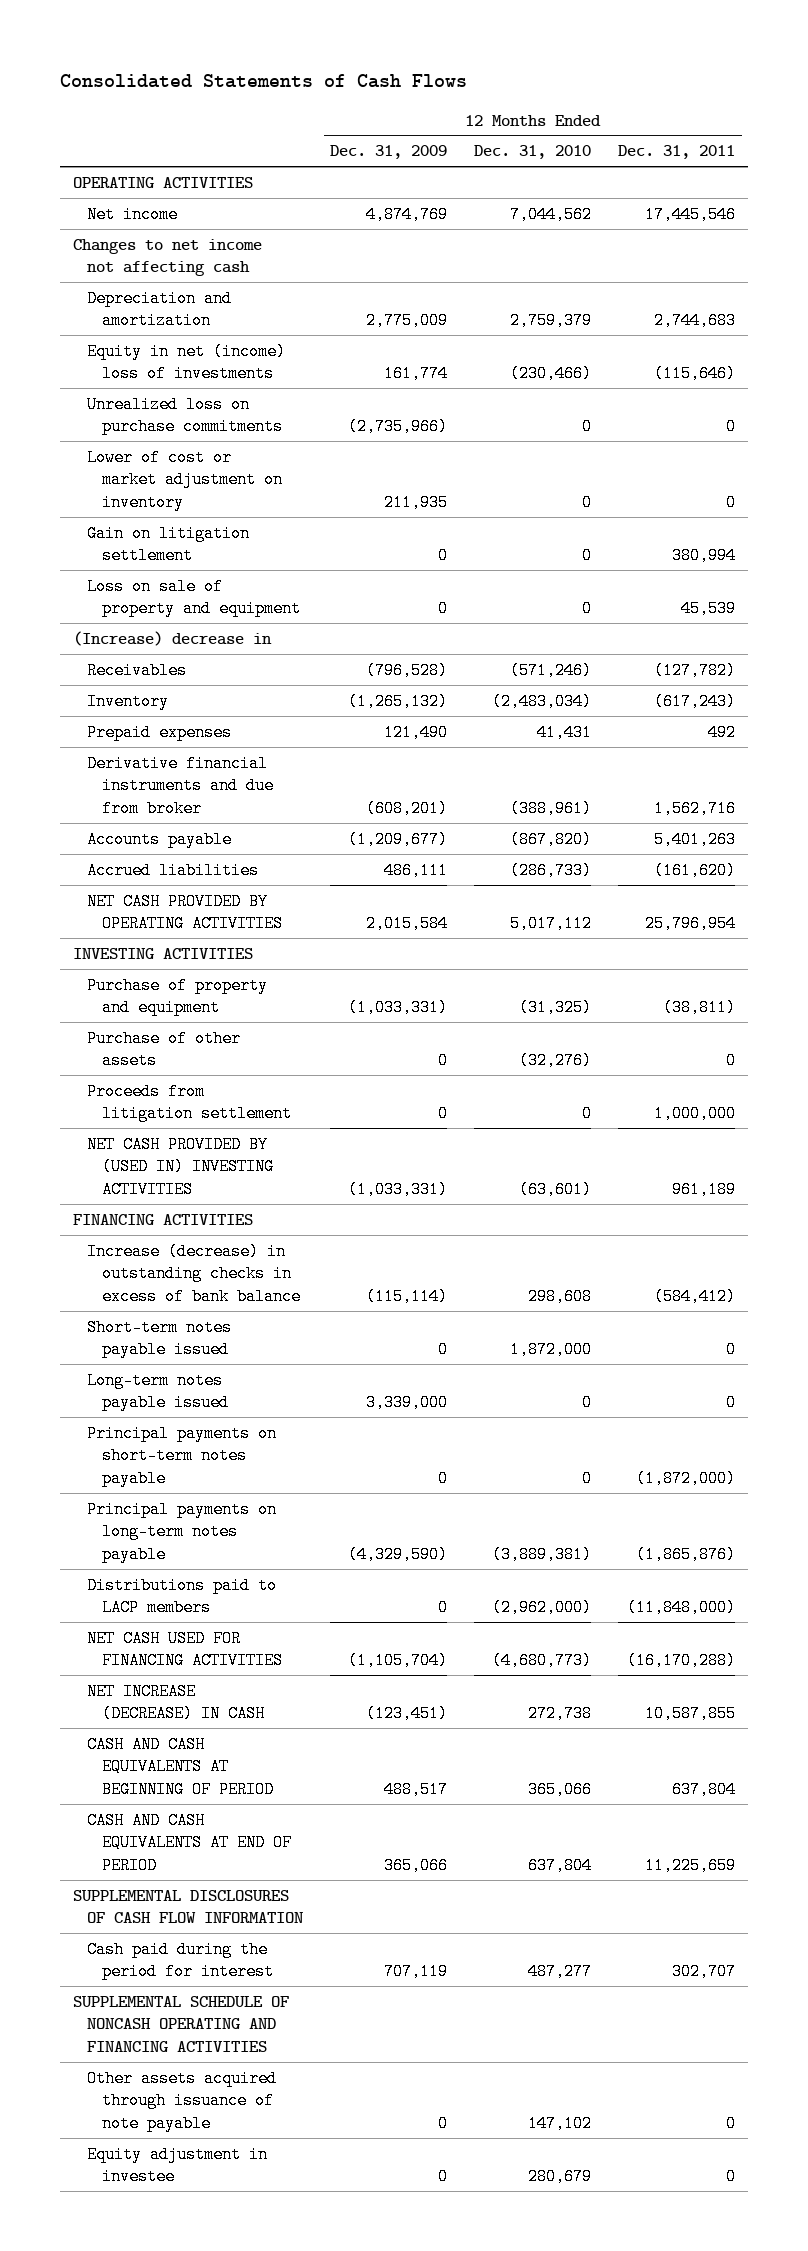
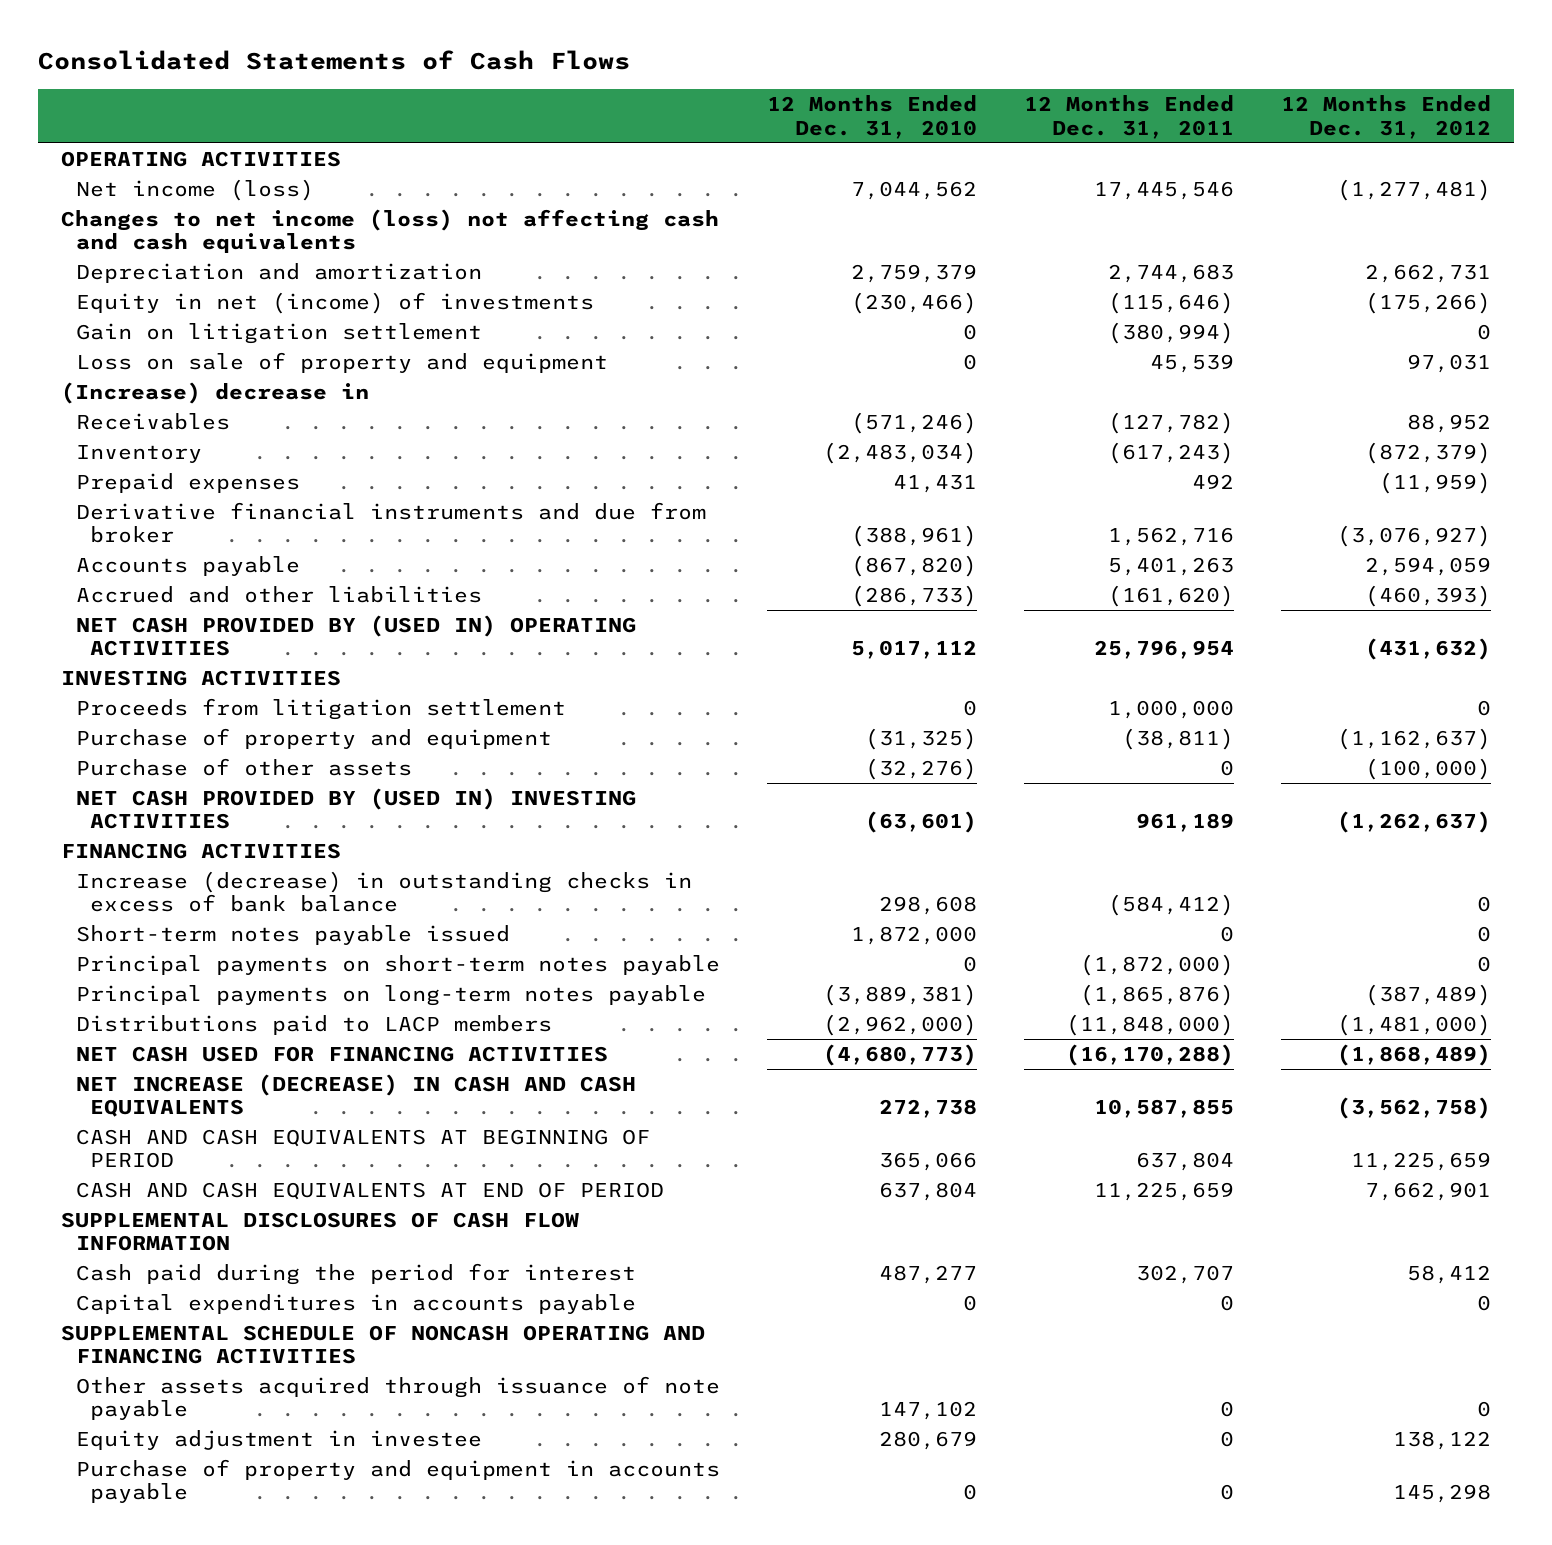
- | 12 Months Ended Dec. 31, 2009 | 12 Months Ended Dec. 31, 2010 | 12 Months Ended Dec. 31, 2011
+ | 12 Months Ended Dec. 31, 2010 | 12 Months Ended Dec. 31, 2011 | 12 Months Ended Dec. 31, 2012
- Net income | 4,874,769 | 7,044,562 | 17,445,546
- Changes to net income not affecting cash
+ Net income (loss) | 7,044,562 | 17,445,546 | (1,277,481)
+ Changes to net income (loss) not affecting cash and cash equivalents
- Equity in net (income) loss of investments | 161,774 | (230,466) | (115,646)
- Unrealized loss on purchase commitments | (2,735,966) | 0 | 0
- Lower of cost or market adjustment on inventory | 211,935 | 0 | 0
- Gain on litigation settlement | 0 | 0 | 380,994
+ Equity in net (income) of investments | (230,466) | (115,646) | (175,266)
+ Gain on litigation settlement | 0 | (380,994) | 0
- Accrued liabilities | 486,111 | (286,733) | (161,620)
- NET CASH PROVIDED BY OPERATING ACTIVITIES | 2,015,584 | 5,017,112 | 25,796,954
+ Accrued and other liabilities | (286,733) | (161,620) | (460,393)
+ NET CASH PROVIDED BY (USED IN) OPERATING ACTIVITIES | 5,017,112 | 25,796,954 | (431,632)
moved up: Proceeds from litigation settlement | 0 | 1,000,000 | 0
- Long-term notes payable issued | 3,339,000 | 0 | 0
- NET INCREASE (DECREASE) IN CASH | (123,451) | 272,738 | 10,587,855
+ NET INCREASE (DECREASE) IN CASH AND CASH EQUIVALENTS | 272,738 | 10,587,855 | (3,562,758)
+ Capital expenditures in accounts payable | 0 | 0 | 0
+ Purchase of property and equipment in accounts payable | 0 | 0 | 145,298

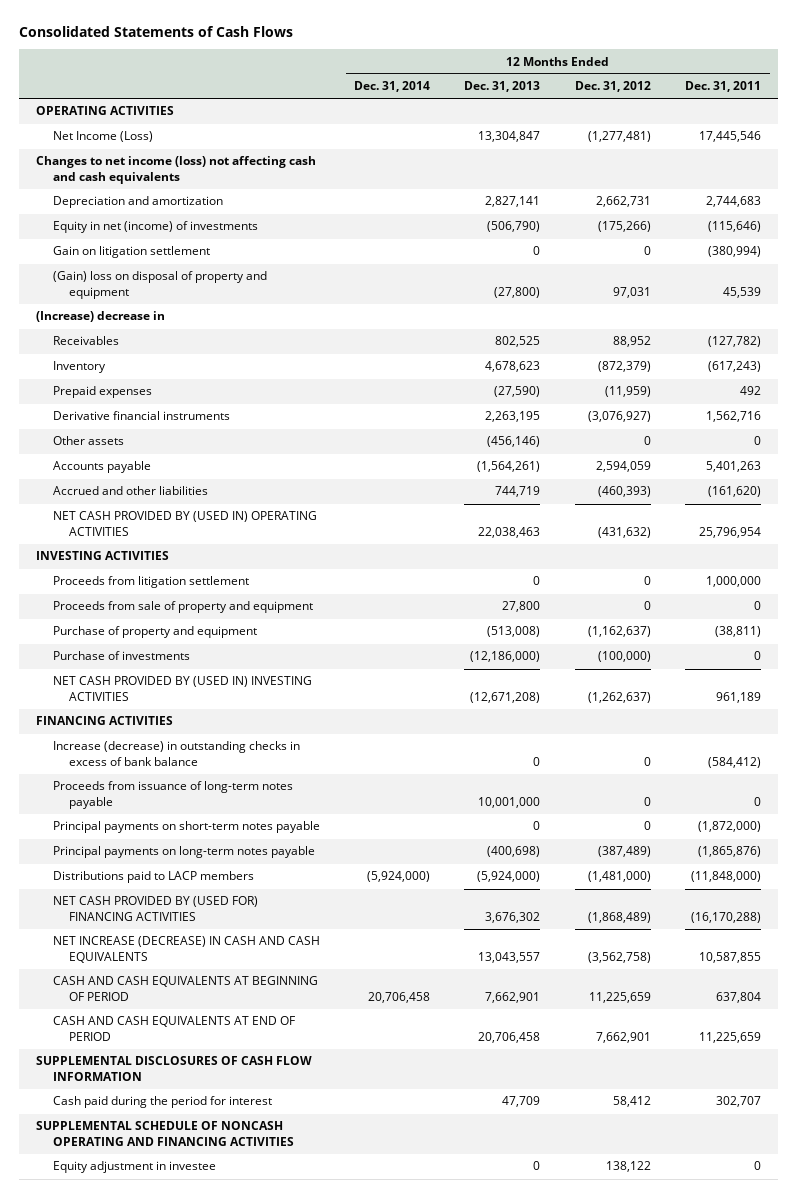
- | 12 Months Ended Dec. 31, 2010 | 12 Months Ended Dec. 31, 2011 | 12 Months Ended Dec. 31, 2012
+ | 12 Months Ended Dec. 31, 2014 | 12 Months Ended Dec. 31, 2013 | 12 Months Ended Dec. 31, 2012 | 12 Months Ended Dec. 31, 2011
- Net income (loss) | 7,044,562 | 17,445,546 | (1,277,481)
+ Net Income (Loss) | | 13,304,847 | (1,277,481) | 17,445,546
- Loss on sale of property and equipment | 0 | 45,539 | 97,031
+ (Gain) loss on disposal of property and equipment | | (27,800) | 97,031 | 45,539
- Derivative financial instruments and due from broker | (388,961) | 1,562,716 | (3,076,927)
+ Derivative financial instruments | | 2,263,195 | (3,076,927) | 1,562,716
+ Other assets | | (456,146) | 0 | 0
+ Proceeds from sale of property and equipment | | 27,800 | 0 | 0
- Purchase of other assets | (32,276) | 0 | (100,000)
+ Purchase of investments | | (12,186,000) | (100,000) | 0
- Short-term notes payable issued | 1,872,000 | 0 | 0
+ Proceeds from issuance of long-term notes payable | | 10,001,000 | 0 | 0
- NET CASH USED FOR FINANCING ACTIVITIES | (4,680,773) | (16,170,288) | (1,868,489)
+ NET CASH PROVIDED BY (USED FOR) FINANCING ACTIVITIES | | 3,676,302 | (1,868,489) | (16,170,288)
- Capital expenditures in accounts payable | 0 | 0 | 0
- Other assets acquired through issuance of note payable | 147,102 | 0 | 0
- Purchase of property and equipment in accounts payable | 0 | 0 | 145,298

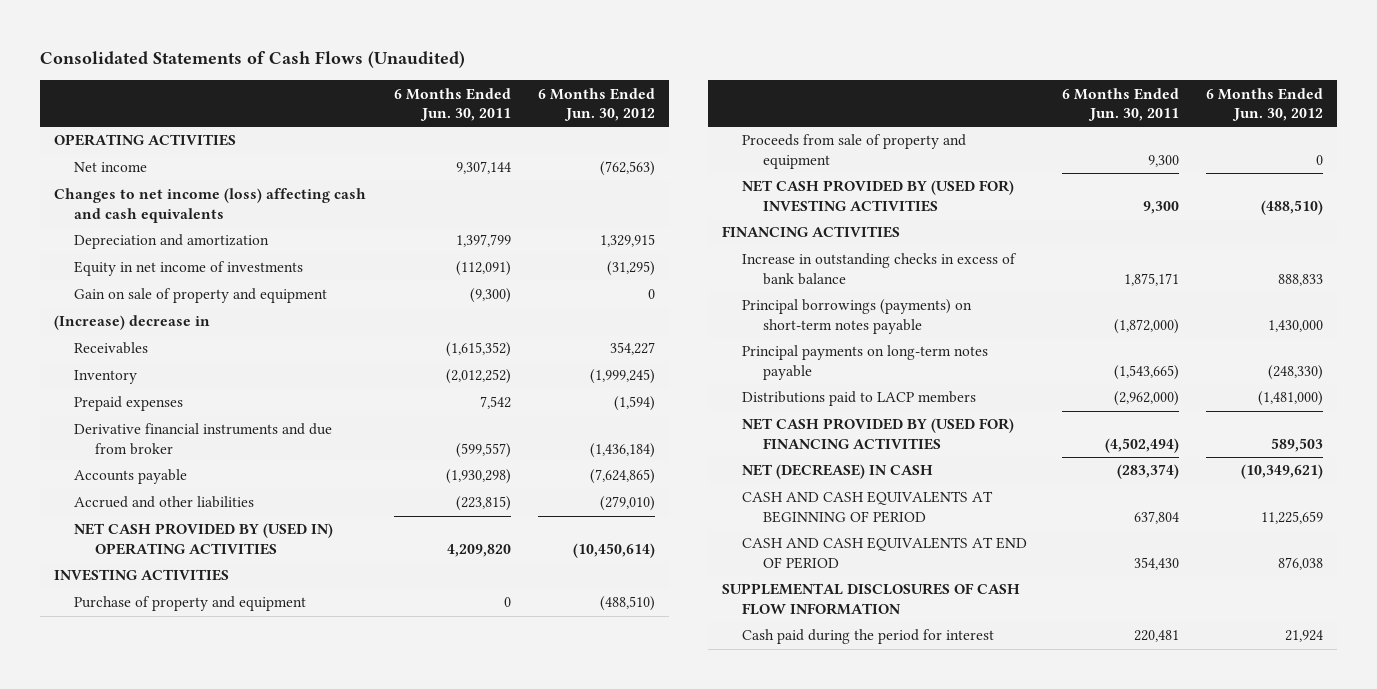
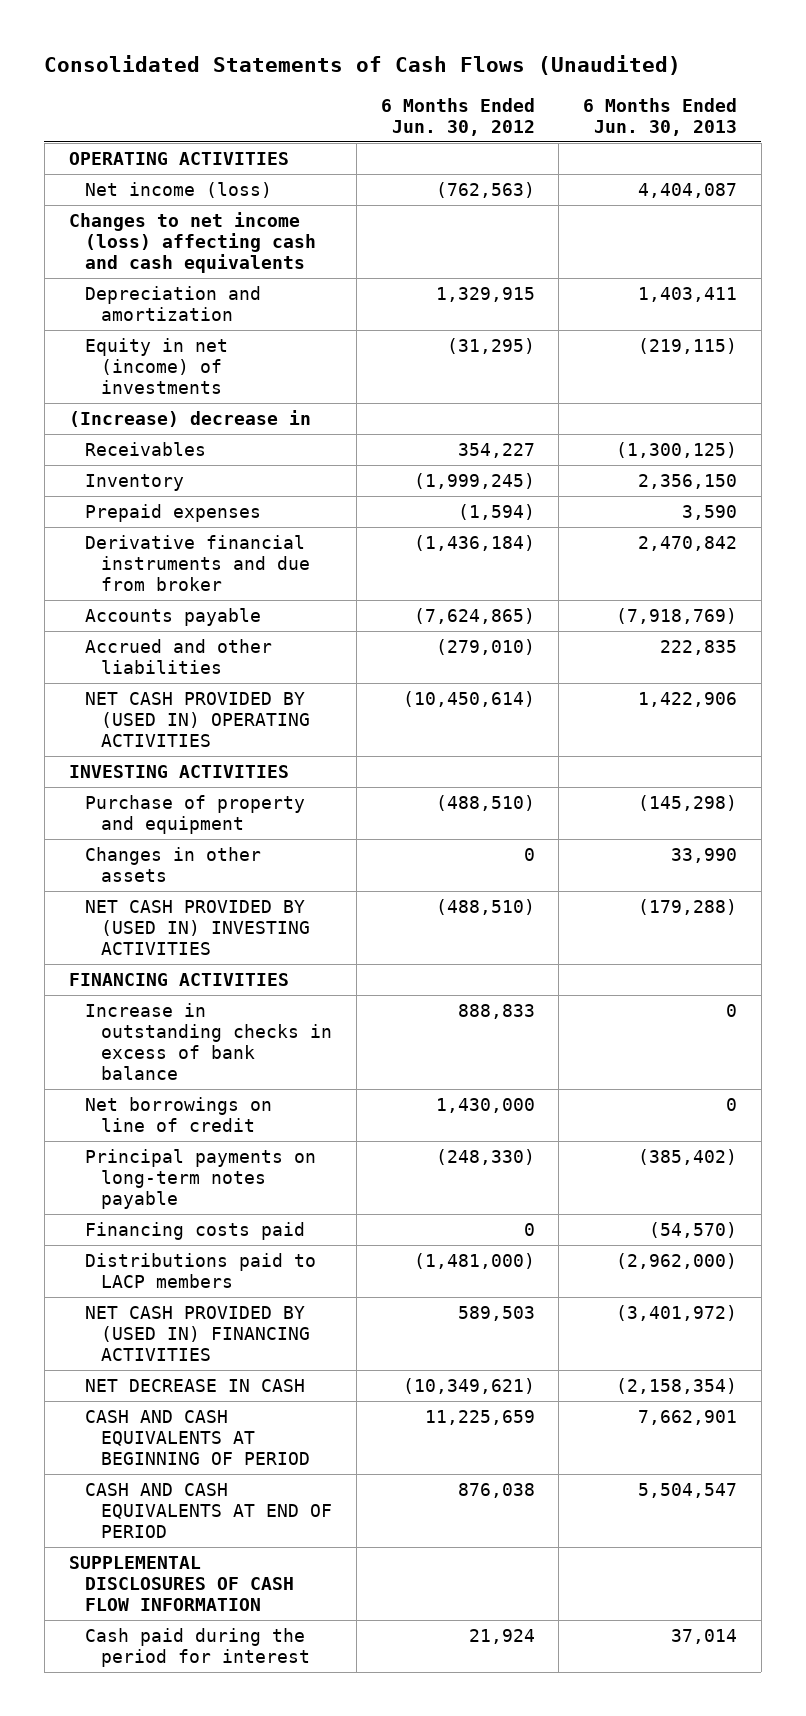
- | 6 Months Ended Jun. 30, 2011 | 6 Months Ended Jun. 30, 2012
+ | 6 Months Ended Jun. 30, 2012 | 6 Months Ended Jun. 30, 2013
- Net income | 9,307,144 | (762,563)
+ Net income (loss) | (762,563) | 4,404,087
- Equity in net income of investments | (112,091) | (31,295)
- Gain on sale of property and equipment | (9,300) | 0
+ Equity in net (income) of investments | (31,295) | (219,115)
- Proceeds from sale of property and equipment | 9,300 | 0
- NET CASH PROVIDED BY (USED FOR) INVESTING ACTIVITIES | 9,300 | (488,510)
+ Changes in other assets | 0 | 33,990
+ NET CASH PROVIDED BY (USED IN) INVESTING ACTIVITIES | (488,510) | (179,288)
- Principal borrowings (payments) on short-term notes payable | (1,872,000) | 1,430,000
+ Net borrowings on line of credit | 1,430,000 | 0
+ Financing costs paid | 0 | (54,570)
- NET CASH PROVIDED BY (USED FOR) FINANCING ACTIVITIES | (4,502,494) | 589,503
- NET (DECREASE) IN CASH | (283,374) | (10,349,621)
+ NET CASH PROVIDED BY (USED IN) FINANCING ACTIVITIES | 589,503 | (3,401,972)
+ NET DECREASE IN CASH | (10,349,621) | (2,158,354)

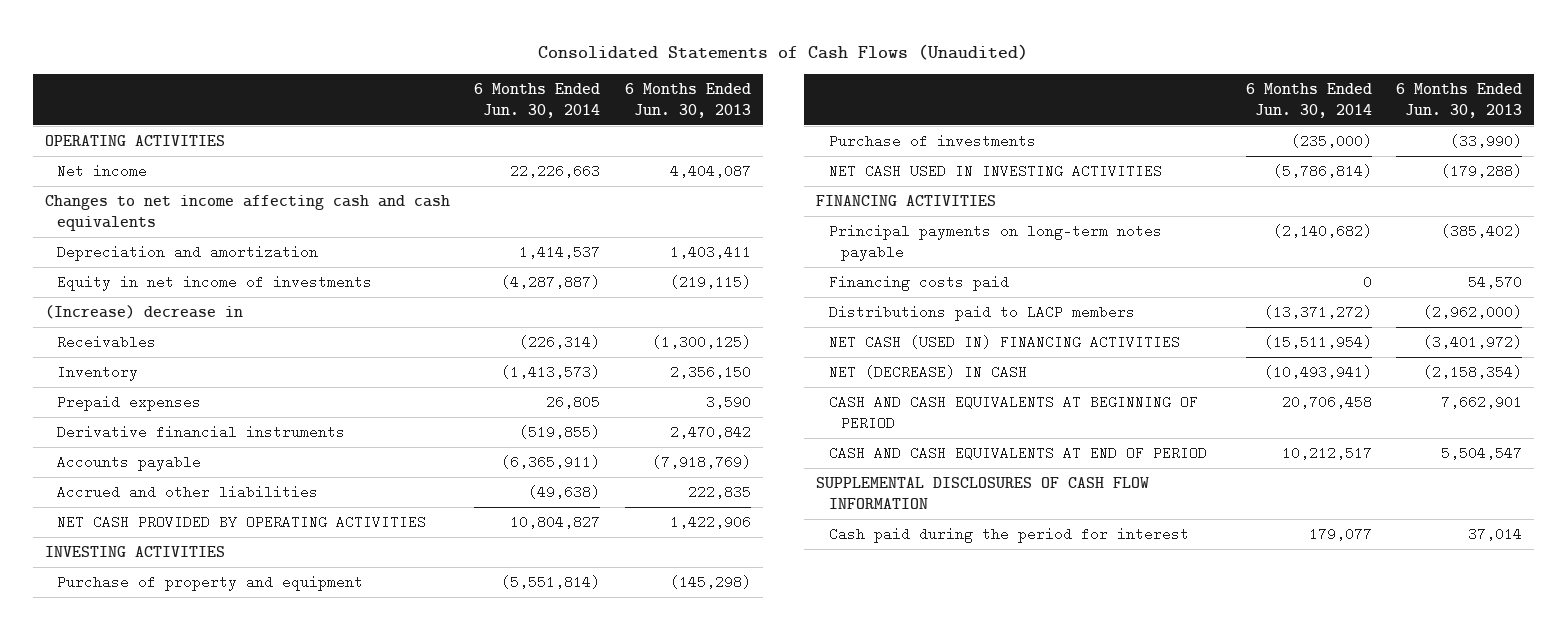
- | 6 Months Ended Jun. 30, 2012 | 6 Months Ended Jun. 30, 2013
+ | 6 Months Ended Jun. 30, 2014 | 6 Months Ended Jun. 30, 2013
- Net income (loss) | (762,563) | 4,404,087
- Changes to net income (loss) affecting cash and cash equivalents
+ Net income | 22,226,663 | 4,404,087
+ Changes to net income affecting cash and cash equivalents
- Equity in net (income) of investments | (31,295) | (219,115)
+ Equity in net income of investments | (4,287,887) | (219,115)
- Derivative financial instruments and due from broker | (1,436,184) | 2,470,842
+ Derivative financial instruments | (519,855) | 2,470,842
- NET CASH PROVIDED BY (USED IN) OPERATING ACTIVITIES | (10,450,614) | 1,422,906
+ NET CASH PROVIDED BY OPERATING ACTIVITIES | 10,804,827 | 1,422,906
- Changes in other assets | 0 | 33,990
- NET CASH PROVIDED BY (USED IN) INVESTING ACTIVITIES | (488,510) | (179,288)
+ Purchase of investments | (235,000) | (33,990)
+ NET CASH USED IN INVESTING ACTIVITIES | (5,786,814) | (179,288)
- Increase in outstanding checks in excess of bank balance | 888,833 | 0
- Net borrowings on line of credit | 1,430,000 | 0
- Financing costs paid | 0 | (54,570)
+ Financing costs paid | 0 | 54,570
- NET CASH PROVIDED BY (USED IN) FINANCING ACTIVITIES | 589,503 | (3,401,972)
- NET DECREASE IN CASH | (10,349,621) | (2,158,354)
+ NET CASH (USED IN) FINANCING ACTIVITIES | (15,511,954) | (3,401,972)
+ NET (DECREASE) IN CASH | (10,493,941) | (2,158,354)

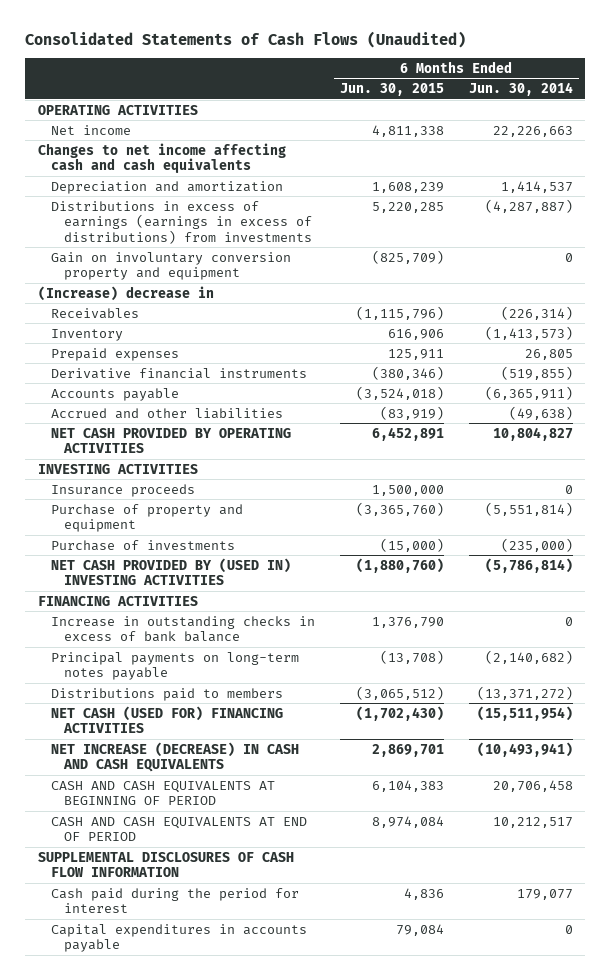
- | 6 Months Ended Jun. 30, 2014 | 6 Months Ended Jun. 30, 2013
+ | 6 Months Ended Jun. 30, 2015 | 6 Months Ended Jun. 30, 2014
- Equity in net income of investments | (4,287,887) | (219,115)
+ Distributions in excess of earnings (earnings in excess of distributions) from investments | 5,220,285 | (4,287,887)
+ Gain on involuntary conversion property and equipment | (825,709) | 0
+ Insurance proceeds | 1,500,000 | 0
- NET CASH USED IN INVESTING ACTIVITIES | (5,786,814) | (179,288)
+ NET CASH PROVIDED BY (USED IN) INVESTING ACTIVITIES | (1,880,760) | (5,786,814)
+ Increase in outstanding checks in excess of bank balance | 1,376,790 | 0
- Financing costs paid | 0 | 54,570
- Distributions paid to LACP members | (13,371,272) | (2,962,000)
- NET CASH (USED IN) FINANCING ACTIVITIES | (15,511,954) | (3,401,972)
- NET (DECREASE) IN CASH | (10,493,941) | (2,158,354)
+ Distributions paid to members | (3,065,512) | (13,371,272)
+ NET CASH (USED FOR) FINANCING ACTIVITIES | (1,702,430) | (15,511,954)
+ NET INCREASE (DECREASE) IN CASH AND CASH EQUIVALENTS | 2,869,701 | (10,493,941)
+ Capital expenditures in accounts payable | 79,084 | 0

